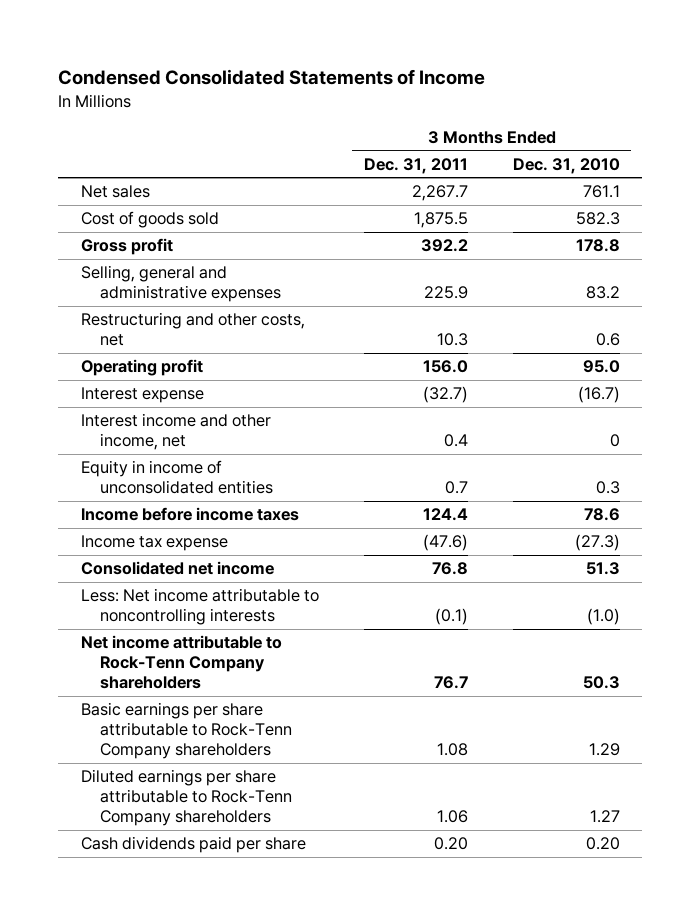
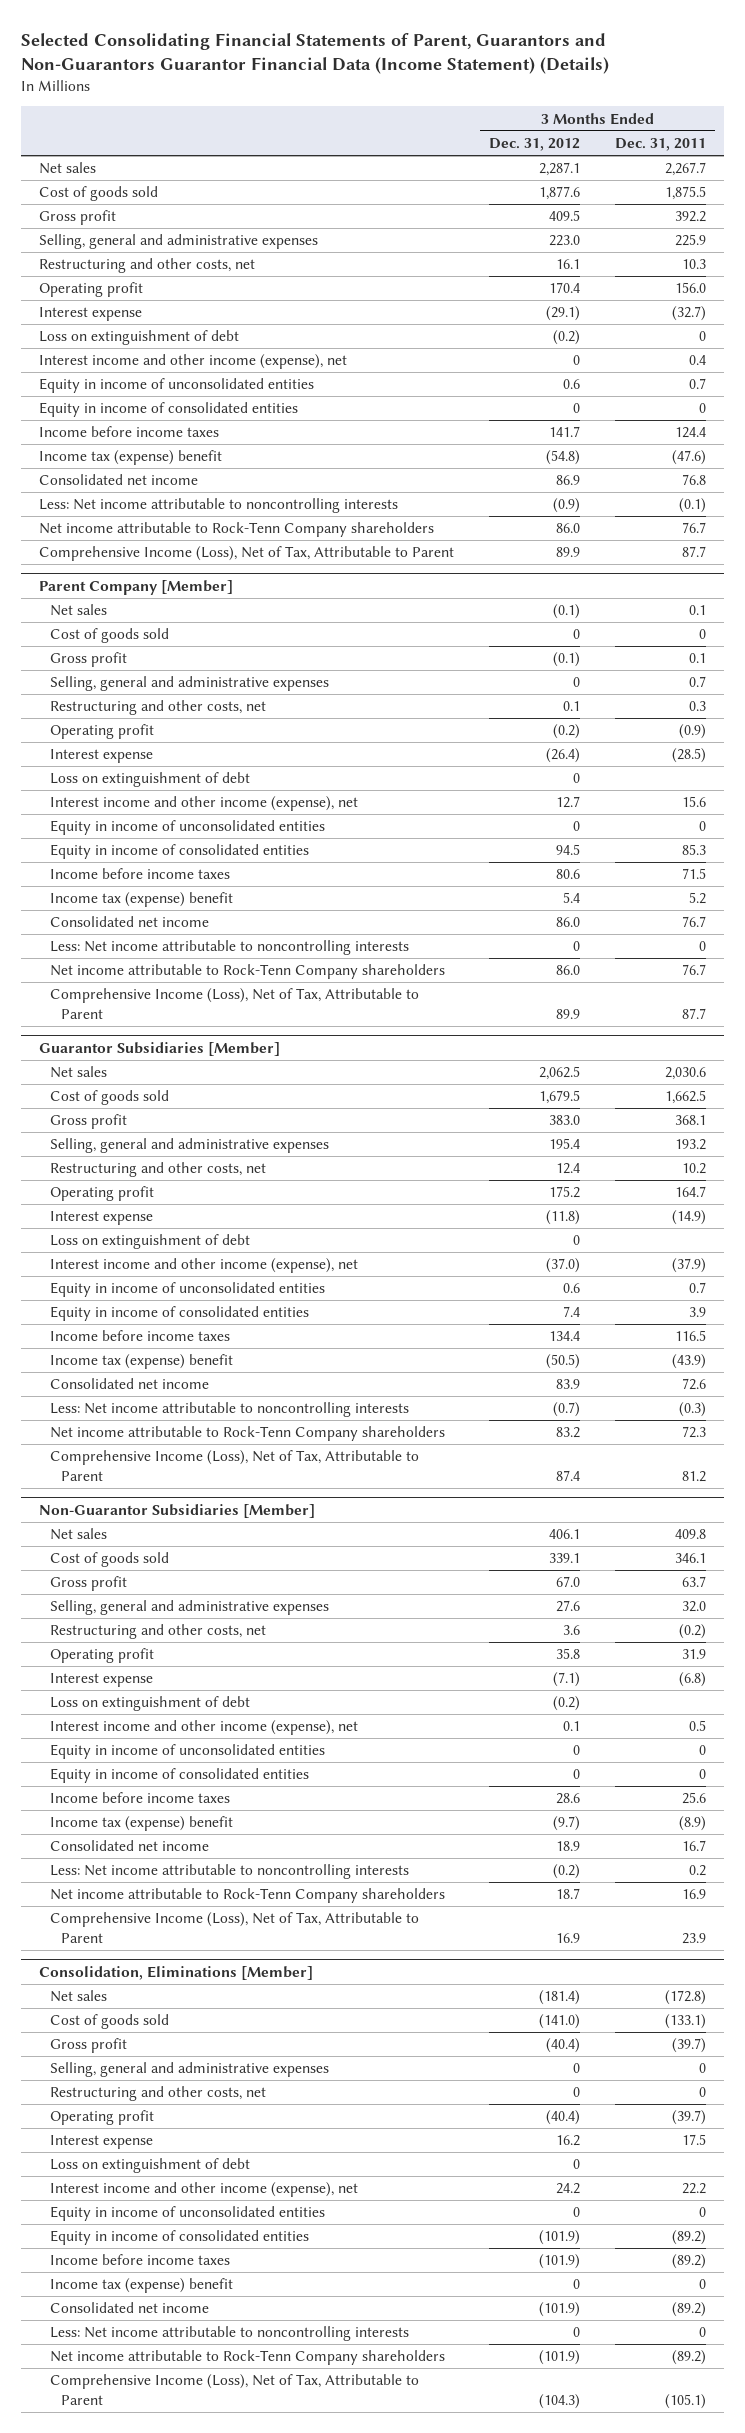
- Condensed Consolidated Statements of Income
+ Selected Consolidating Financial Statements of Parent, Guarantors and Non-Guarantors Guarantor Financial Data (Income Statement) (Details)
- | 3 Months Ended Dec. 31, 2011 | 3 Months Ended Dec. 31, 2010
+ | 3 Months Ended Dec. 31, 2012 | 3 Months Ended Dec. 31, 2011
- Interest income and other income, net | 0.4 | 0
+ Loss on extinguishment of debt | (0.2) | 0
+ Interest income and other income (expense), net | 0 | 0.4
+ Equity in income of consolidated entities | 0 | 0
- Income tax expense | (47.6) | (27.3)
+ Income tax (expense) benefit | (54.8) | (47.6)
- Basic earnings per share attributable to Rock-Tenn Company shareholders | 1.08 | 1.29
- Diluted earnings per share attributable to Rock-Tenn Company shareholders | 1.06 | 1.27
- Cash dividends paid per share | 0.20 | 0.20
+ Comprehensive Income (Loss), Net of Tax, Attributable to Parent | 89.9 | 87.7
+ Parent Company [Member]
+ Net sales | (0.1) | 0.1
+ Cost of goods sold | 0 | 0
+ Gross profit | (0.1) | 0.1
+ Selling, general and administrative expenses | 0 | 0.7
+ Restructuring and other costs, net | 0.1 | 0.3
+ Operating profit | (0.2) | (0.9)
+ Interest expense | (26.4) | (28.5)
+ Loss on extinguishment of debt | 0 |
+ Interest income and other income (expense), net | 12.7 | 15.6
+ Equity in income of unconsolidated entities | 0 | 0
+ Equity in income of consolidated entities | 94.5 | 85.3
+ Income before income taxes | 80.6 | 71.5
+ Income tax (expense) benefit | 5.4 | 5.2
+ Consolidated net income | 86.0 | 76.7
+ Less: Net income attributable to noncontrolling interests | 0 | 0
+ Net income attributable to Rock-Tenn Company shareholders | 86.0 | 76.7
+ Comprehensive Income (Loss), Net of Tax, Attributable to Parent | 89.9 | 87.7
+ Guarantor Subsidiaries [Member]
+ Net sales | 2,062.5 | 2,030.6
+ Cost of goods sold | 1,679.5 | 1,662.5
+ Gross profit | 383.0 | 368.1
+ Selling, general and administrative expenses | 195.4 | 193.2
+ Restructuring and other costs, net | 12.4 | 10.2
+ Operating profit | 175.2 | 164.7
+ Interest expense | (11.8) | (14.9)
+ Loss on extinguishment of debt | 0 |
+ Interest income and other income (expense), net | (37.0) | (37.9)
+ Equity in income of unconsolidated entities | 0.6 | 0.7
+ Equity in income of consolidated entities | 7.4 | 3.9
+ Income before income taxes | 134.4 | 116.5
+ Income tax (expense) benefit | (50.5) | (43.9)
+ Consolidated net income | 83.9 | 72.6
+ Less: Net income attributable to noncontrolling interests | (0.7) | (0.3)
+ Net income attributable to Rock-Tenn Company shareholders | 83.2 | 72.3
+ Comprehensive Income (Loss), Net of Tax, Attributable to Parent | 87.4 | 81.2
+ Non-Guarantor Subsidiaries [Member]
+ Net sales | 406.1 | 409.8
+ Cost of goods sold | 339.1 | 346.1
+ Gross profit | 67.0 | 63.7
+ Selling, general and administrative expenses | 27.6 | 32.0
+ Restructuring and other costs, net | 3.6 | (0.2)
+ Operating profit | 35.8 | 31.9
+ Interest expense | (7.1) | (6.8)
+ Loss on extinguishment of debt | (0.2) |
+ Interest income and other income (expense), net | 0.1 | 0.5
+ Equity in income of unconsolidated entities | 0 | 0
+ Equity in income of consolidated entities | 0 | 0
+ Income before income taxes | 28.6 | 25.6
+ Income tax (expense) benefit | (9.7) | (8.9)
+ Consolidated net income | 18.9 | 16.7
+ Less: Net income attributable to noncontrolling interests | (0.2) | 0.2
+ Net income attributable to Rock-Tenn Company shareholders | 18.7 | 16.9
+ Comprehensive Income (Loss), Net of Tax, Attributable to Parent | 16.9 | 23.9
+ Consolidation, Eliminations [Member]
+ Net sales | (181.4) | (172.8)
+ Cost of goods sold | (141.0) | (133.1)
+ Gross profit | (40.4) | (39.7)
+ Selling, general and administrative expenses | 0 | 0
+ Restructuring and other costs, net | 0 | 0
+ Operating profit | (40.4) | (39.7)
+ Interest expense | 16.2 | 17.5
+ Loss on extinguishment of debt | 0 |
+ Interest income and other income (expense), net | 24.2 | 22.2
+ Equity in income of unconsolidated entities | 0 | 0
+ Equity in income of consolidated entities | (101.9) | (89.2)
+ Income before income taxes | (101.9) | (89.2)
+ Income tax (expense) benefit | 0 | 0
+ Consolidated net income | (101.9) | (89.2)
+ Less: Net income attributable to noncontrolling interests | 0 | 0
+ Net income attributable to Rock-Tenn Company shareholders | (101.9) | (89.2)
+ Comprehensive Income (Loss), Net of Tax, Attributable to Parent | (104.3) | (105.1)

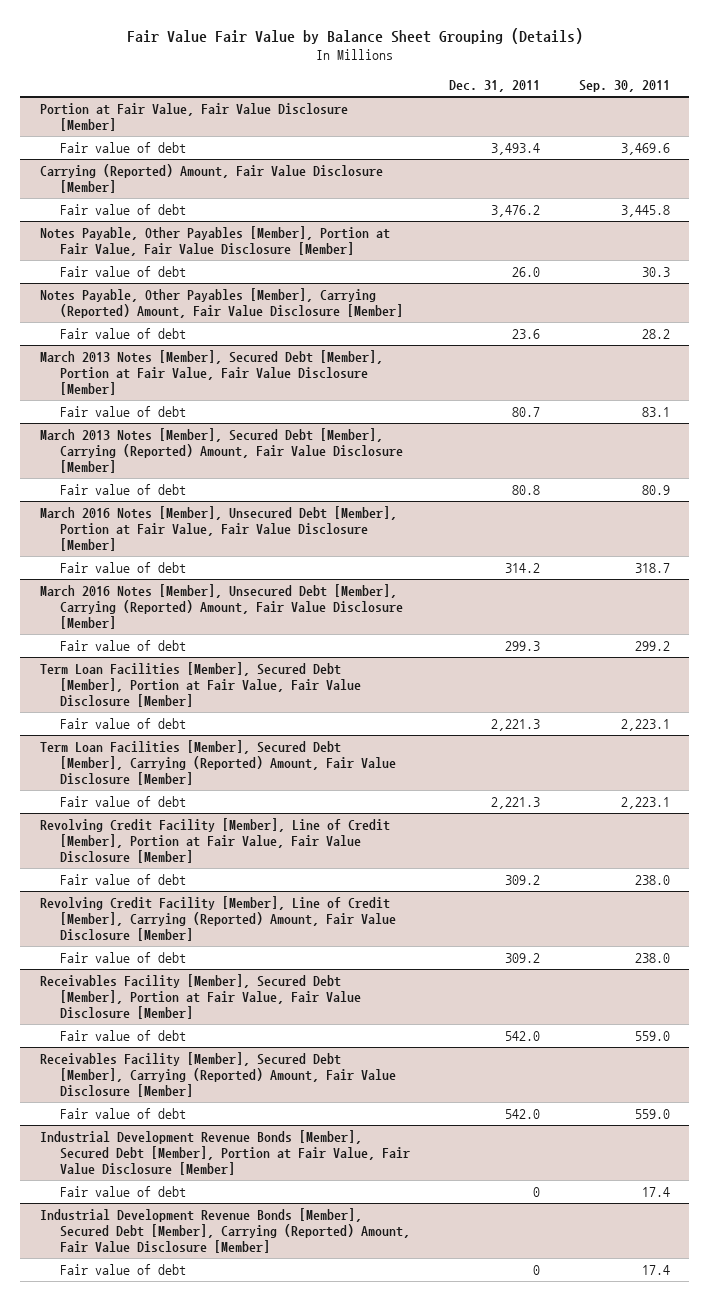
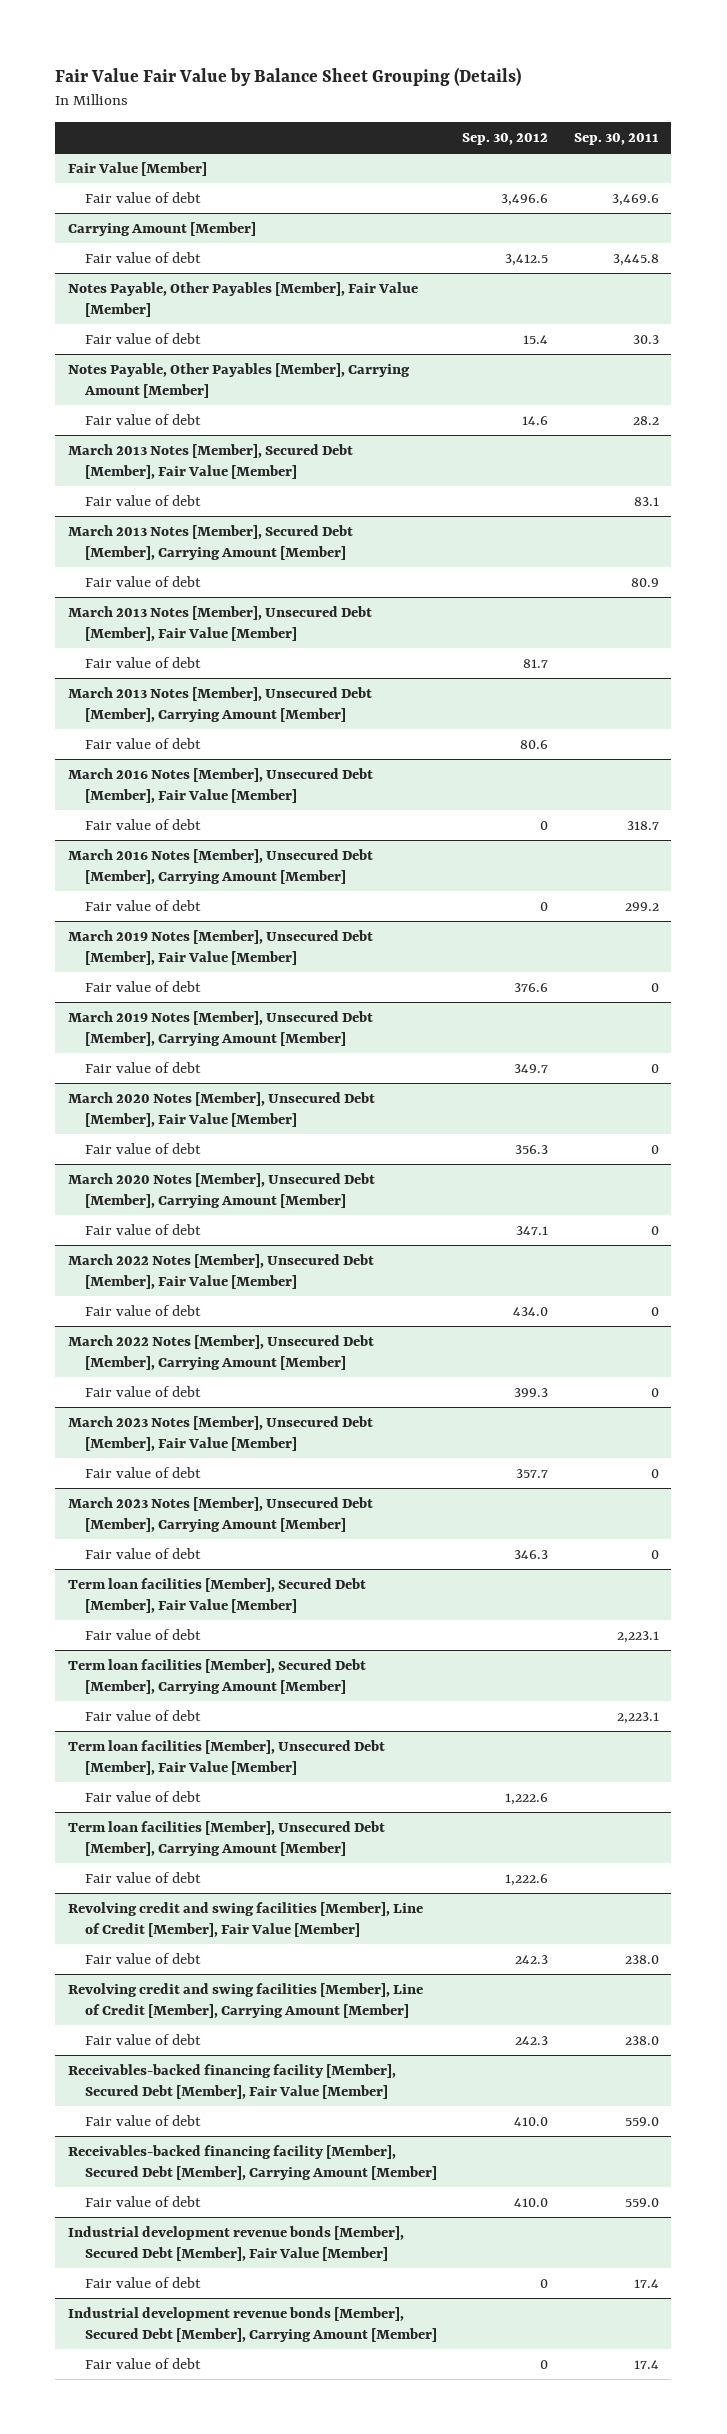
- | Dec. 31, 2011 | Sep. 30, 2011
+ | Sep. 30, 2012 | Sep. 30, 2011
- Portion at Fair Value, Fair Value Disclosure [Member]
+ Fair Value [Member]
- Carrying (Reported) Amount, Fair Value Disclosure [Member]
+ Carrying Amount [Member]
- Notes Payable, Other Payables [Member], Portion at Fair Value, Fair Value Disclosure [Member]
+ Notes Payable, Other Payables [Member], Fair Value [Member]
- Notes Payable, Other Payables [Member], Carrying (Reported) Amount, Fair Value Disclosure [Member]
+ Notes Payable, Other Payables [Member], Carrying Amount [Member]
- March 2013 Notes [Member], Secured Debt [Member], Portion at Fair Value, Fair Value Disclosure [Member]
+ March 2013 Notes [Member], Secured Debt [Member], Fair Value [Member]
- March 2013 Notes [Member], Secured Debt [Member], Carrying (Reported) Amount, Fair Value Disclosure [Member]
+ March 2013 Notes [Member], Secured Debt [Member], Carrying Amount [Member]
- March 2016 Notes [Member], Unsecured Debt [Member], Portion at Fair Value, Fair Value Disclosure [Member]
+ March 2013 Notes [Member], Unsecured Debt [Member], Fair Value [Member]
+ Fair value of debt | 81.7 |
+ March 2013 Notes [Member], Unsecured Debt [Member], Carrying Amount [Member]
+ Fair value of debt | 80.6 |
+ March 2016 Notes [Member], Unsecured Debt [Member], Fair Value [Member]
- March 2016 Notes [Member], Unsecured Debt [Member], Carrying (Reported) Amount, Fair Value Disclosure [Member]
+ March 2016 Notes [Member], Unsecured Debt [Member], Carrying Amount [Member]
- Term Loan Facilities [Member], Secured Debt [Member], Portion at Fair Value, Fair Value Disclosure [Member]
+ March 2019 Notes [Member], Unsecured Debt [Member], Fair Value [Member]
+ Fair value of debt | 376.6 | 0
+ March 2019 Notes [Member], Unsecured Debt [Member], Carrying Amount [Member]
+ Fair value of debt | 349.7 | 0
+ March 2020 Notes [Member], Unsecured Debt [Member], Fair Value [Member]
+ Fair value of debt | 356.3 | 0
+ March 2020 Notes [Member], Unsecured Debt [Member], Carrying Amount [Member]
+ Fair value of debt | 347.1 | 0
+ March 2022 Notes [Member], Unsecured Debt [Member], Fair Value [Member]
+ Fair value of debt | 434.0 | 0
+ March 2022 Notes [Member], Unsecured Debt [Member], Carrying Amount [Member]
+ Fair value of debt | 399.3 | 0
+ March 2023 Notes [Member], Unsecured Debt [Member], Fair Value [Member]
+ Fair value of debt | 357.7 | 0
+ March 2023 Notes [Member], Unsecured Debt [Member], Carrying Amount [Member]
+ Fair value of debt | 346.3 | 0
+ Term loan facilities [Member], Secured Debt [Member], Fair Value [Member]
- Term Loan Facilities [Member], Secured Debt [Member], Carrying (Reported) Amount, Fair Value Disclosure [Member]
+ Term loan facilities [Member], Secured Debt [Member], Carrying Amount [Member]
- Revolving Credit Facility [Member], Line of Credit [Member], Portion at Fair Value, Fair Value Disclosure [Member]
+ Term loan facilities [Member], Unsecured Debt [Member], Fair Value [Member]
+ Fair value of debt | 1,222.6 |
+ Term loan facilities [Member], Unsecured Debt [Member], Carrying Amount [Member]
+ Fair value of debt | 1,222.6 |
+ Revolving credit and swing facilities [Member], Line of Credit [Member], Fair Value [Member]
- Revolving Credit Facility [Member], Line of Credit [Member], Carrying (Reported) Amount, Fair Value Disclosure [Member]
+ Revolving credit and swing facilities [Member], Line of Credit [Member], Carrying Amount [Member]
- Receivables Facility [Member], Secured Debt [Member], Portion at Fair Value, Fair Value Disclosure [Member]
+ Receivables-backed financing facility [Member], Secured Debt [Member], Fair Value [Member]
- Receivables Facility [Member], Secured Debt [Member], Carrying (Reported) Amount, Fair Value Disclosure [Member]
+ Receivables-backed financing facility [Member], Secured Debt [Member], Carrying Amount [Member]
- Industrial Development Revenue Bonds [Member], Secured Debt [Member], Portion at Fair Value, Fair Value Disclosure [Member]
+ Industrial development revenue bonds [Member], Secured Debt [Member], Fair Value [Member]
- Industrial Development Revenue Bonds [Member], Secured Debt [Member], Carrying (Reported) Amount, Fair Value Disclosure [Member]
+ Industrial development revenue bonds [Member], Secured Debt [Member], Carrying Amount [Member]

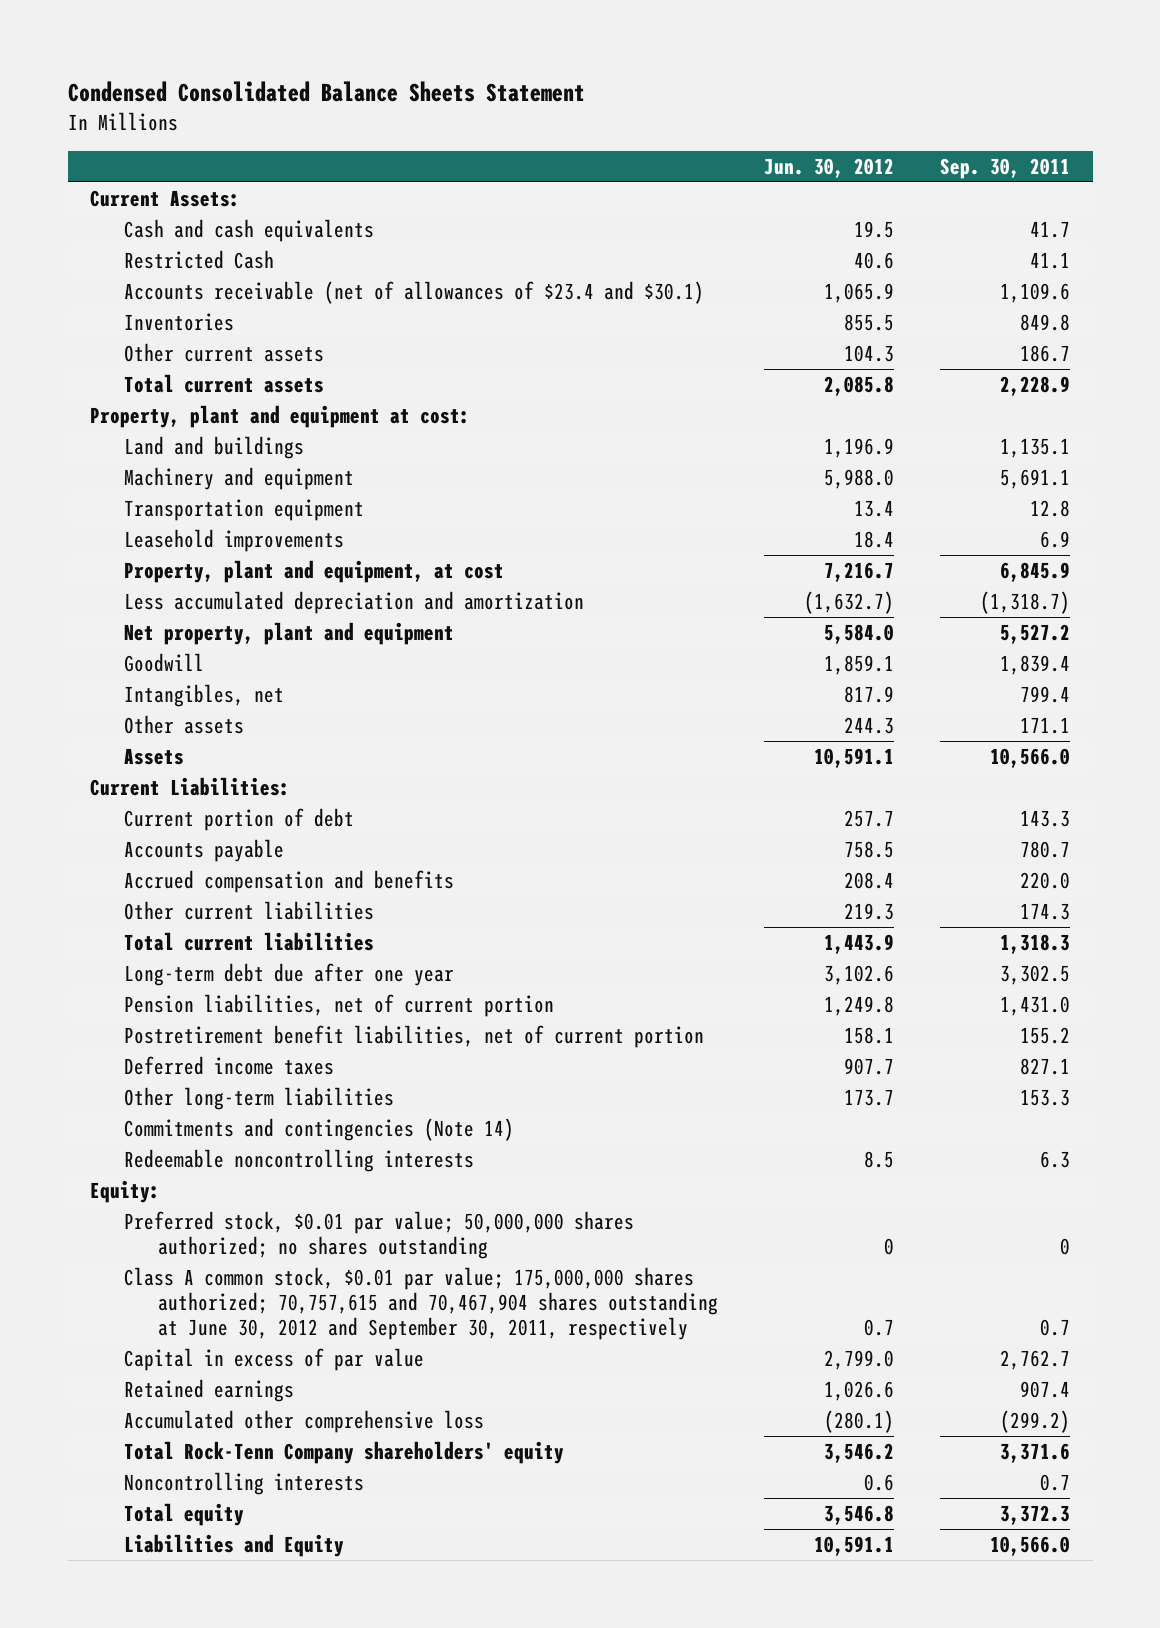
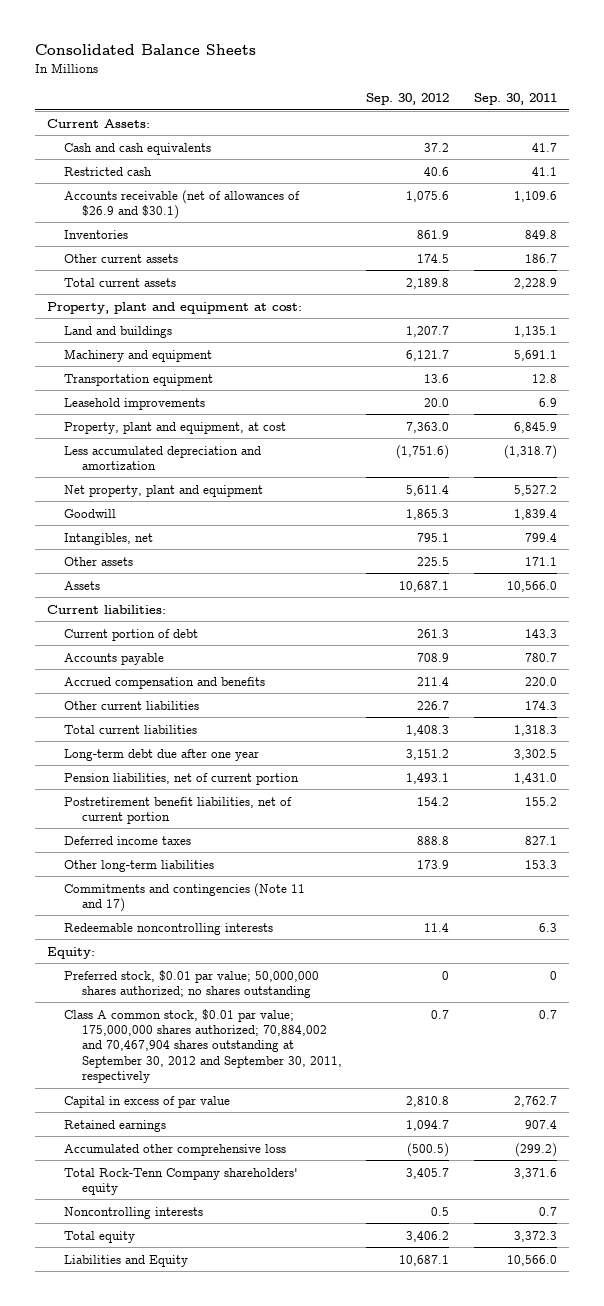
- Condensed Consolidated Balance Sheets Statement
+ Consolidated Balance Sheets
- | Jun. 30, 2012 | Sep. 30, 2011
+ | Sep. 30, 2012 | Sep. 30, 2011
- Restricted Cash | 40.6 | 41.1
- Accounts receivable (net of allowances of $23.4 and $30.1) | 1,065.9 | 1,109.6
+ Restricted cash | 40.6 | 41.1
+ Accounts receivable (net of allowances of $26.9 and $30.1) | 1,075.6 | 1,109.6
- Current Liabilities:
+ Current liabilities:
- Commitments and contingencies (Note 14)
+ Commitments and contingencies (Note 11 and 17)
- Class A common stock, $0.01 par value; 175,000,000 shares authorized; 70,757,615 and 70,467,904 shares outstanding at June 30, 2012 and September 30, 2011, respectively | 0.7 | 0.7
+ Class A common stock, $0.01 par value; 175,000,000 shares authorized; 70,884,002 and 70,467,904 shares outstanding at September 30, 2012 and September 30, 2011, respectively | 0.7 | 0.7

